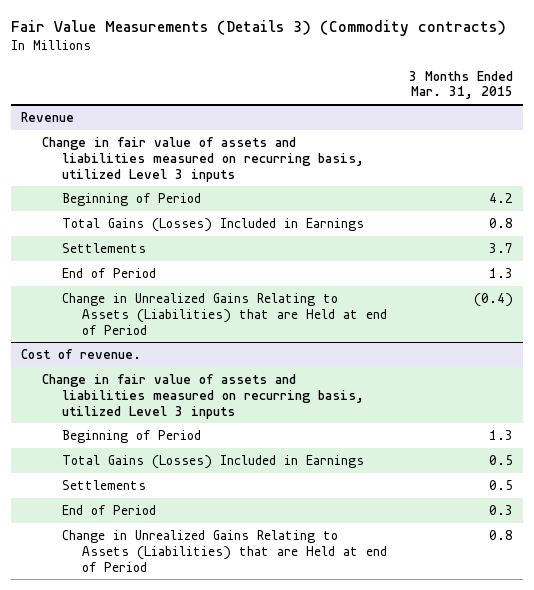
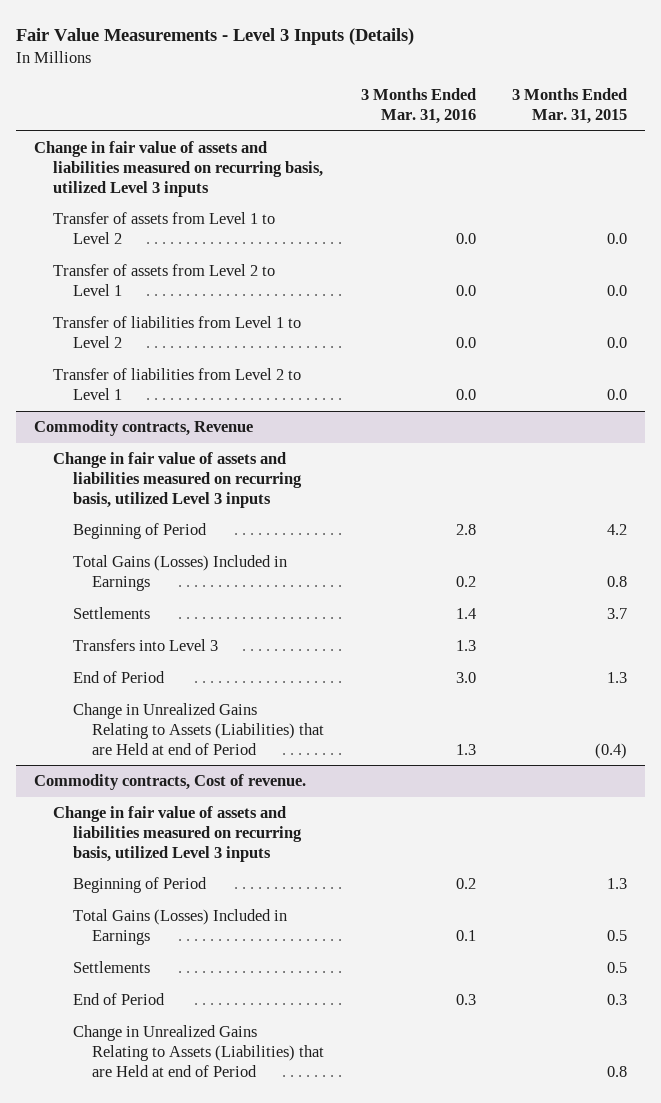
- Fair Value Measurements (Details 3) (Commodity contracts)
+ Fair Value Measurements - Level 3 Inputs (Details)
- | 3 Months Ended Mar. 31, 2015
+ | 3 Months Ended Mar. 31, 2016 | 3 Months Ended Mar. 31, 2015
- Revenue
+ Transfer of assets from Level 1 to Level 2 | 0.0 | 0.0
+ Transfer of assets from Level 2 to Level 1 | 0.0 | 0.0
+ Transfer of liabilities from Level 1 to Level 2 | 0.0 | 0.0
+ Transfer of liabilities from Level 2 to Level 1 | 0.0 | 0.0
+ Commodity contracts, Revenue
+ Change in fair value of assets and liabilities measured on recurring basis, utilized Level 3 inputs
+ Transfers into Level 3 | 1.3 |
- Cost of revenue.
+ Commodity contracts, Cost of revenue.

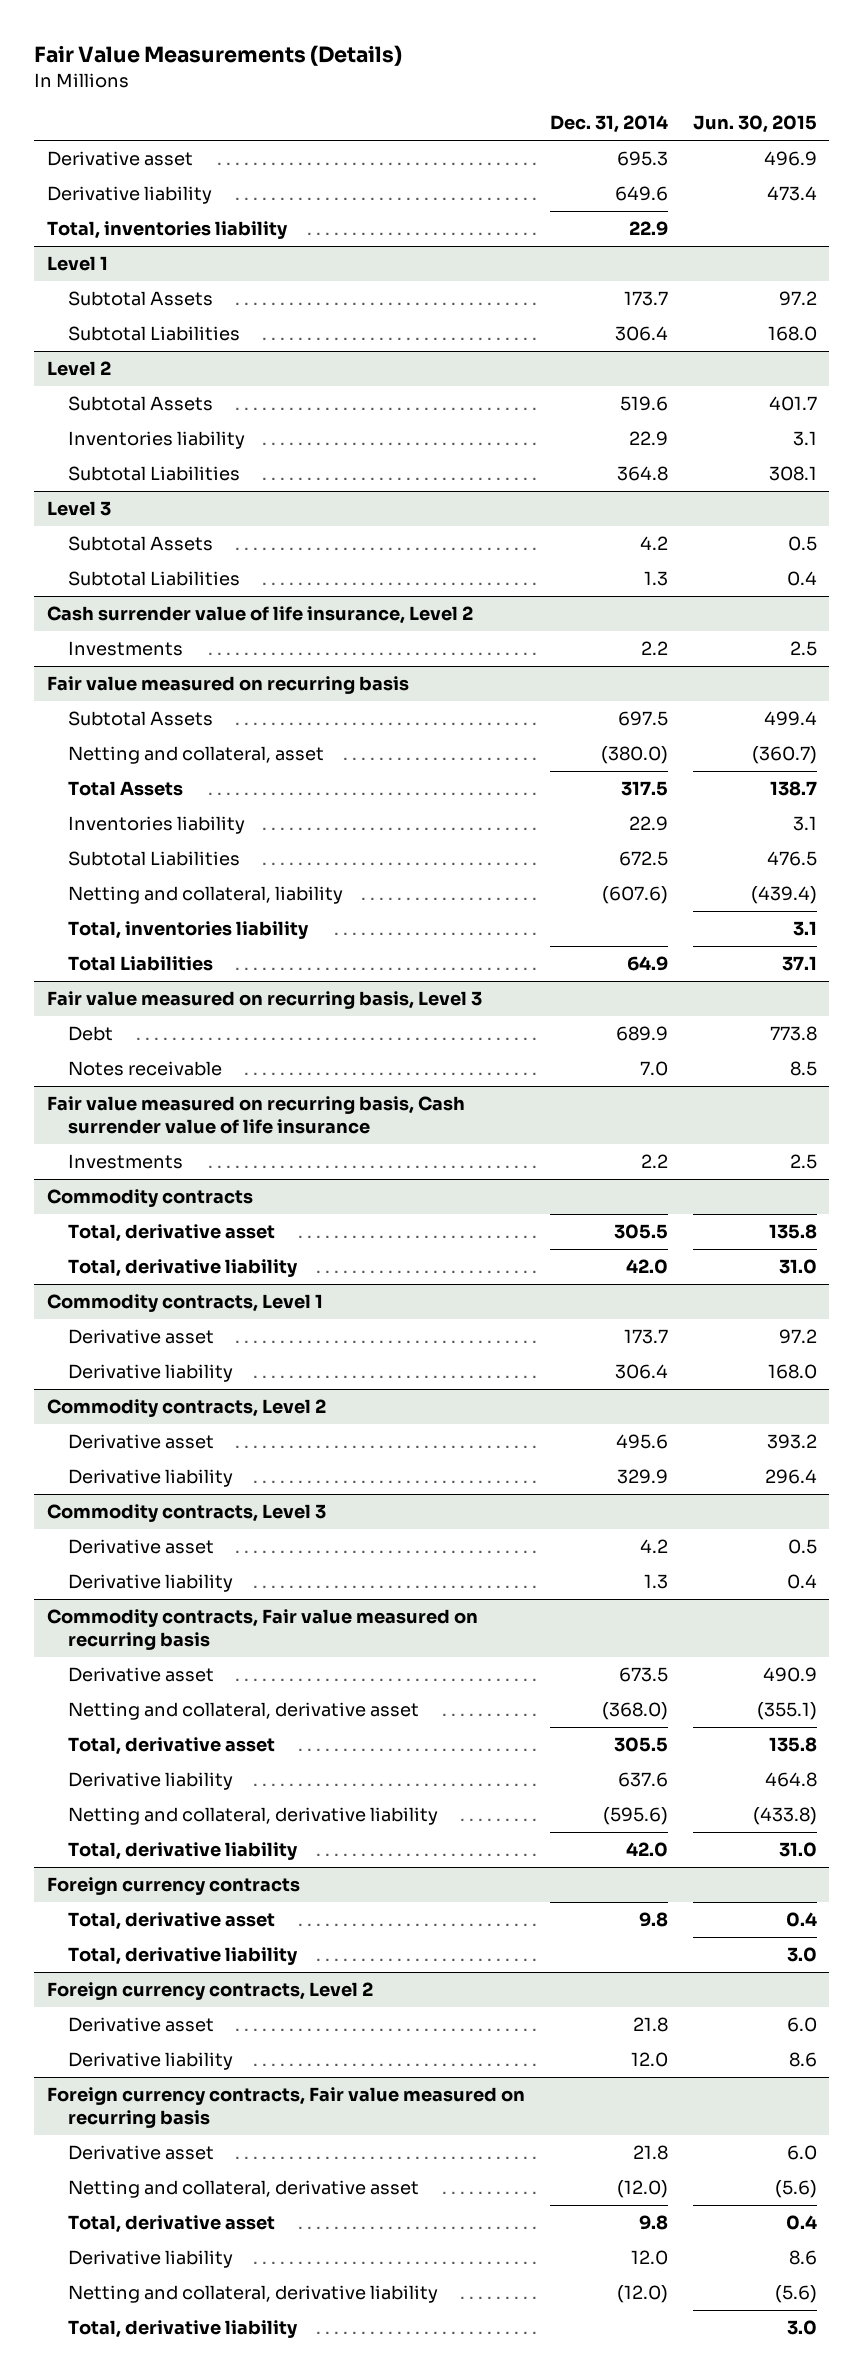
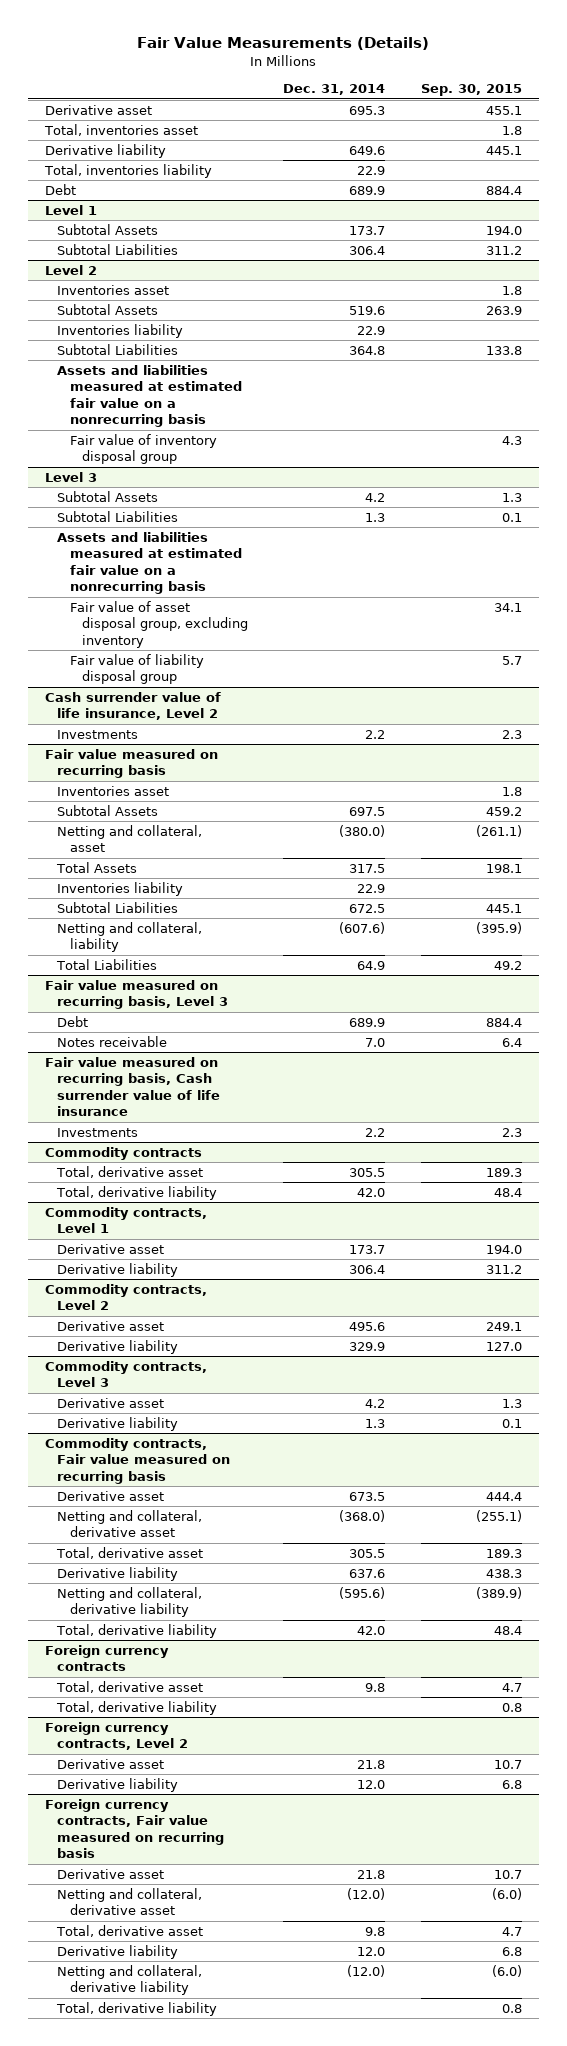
- | Dec. 31, 2014 | Jun. 30, 2015
+ | Dec. 31, 2014 | Sep. 30, 2015
+ Total, inventories asset | | 1.8
+ Debt | 689.9 | 884.4
@ Level 2
+ Inventories asset | | 1.8
+ Assets and liabilities measured at estimated fair value on a nonrecurring basis
+ Fair value of inventory disposal group | | 4.3
@ Level 3
+ Assets and liabilities measured at estimated fair value on a nonrecurring basis
+ Fair value of asset disposal group, excluding inventory | | 34.1
+ Fair value of liability disposal group | | 5.7
@ Fair value measured on recurring basis
+ Inventories asset | | 1.8
- Total, inventories liability | | 3.1

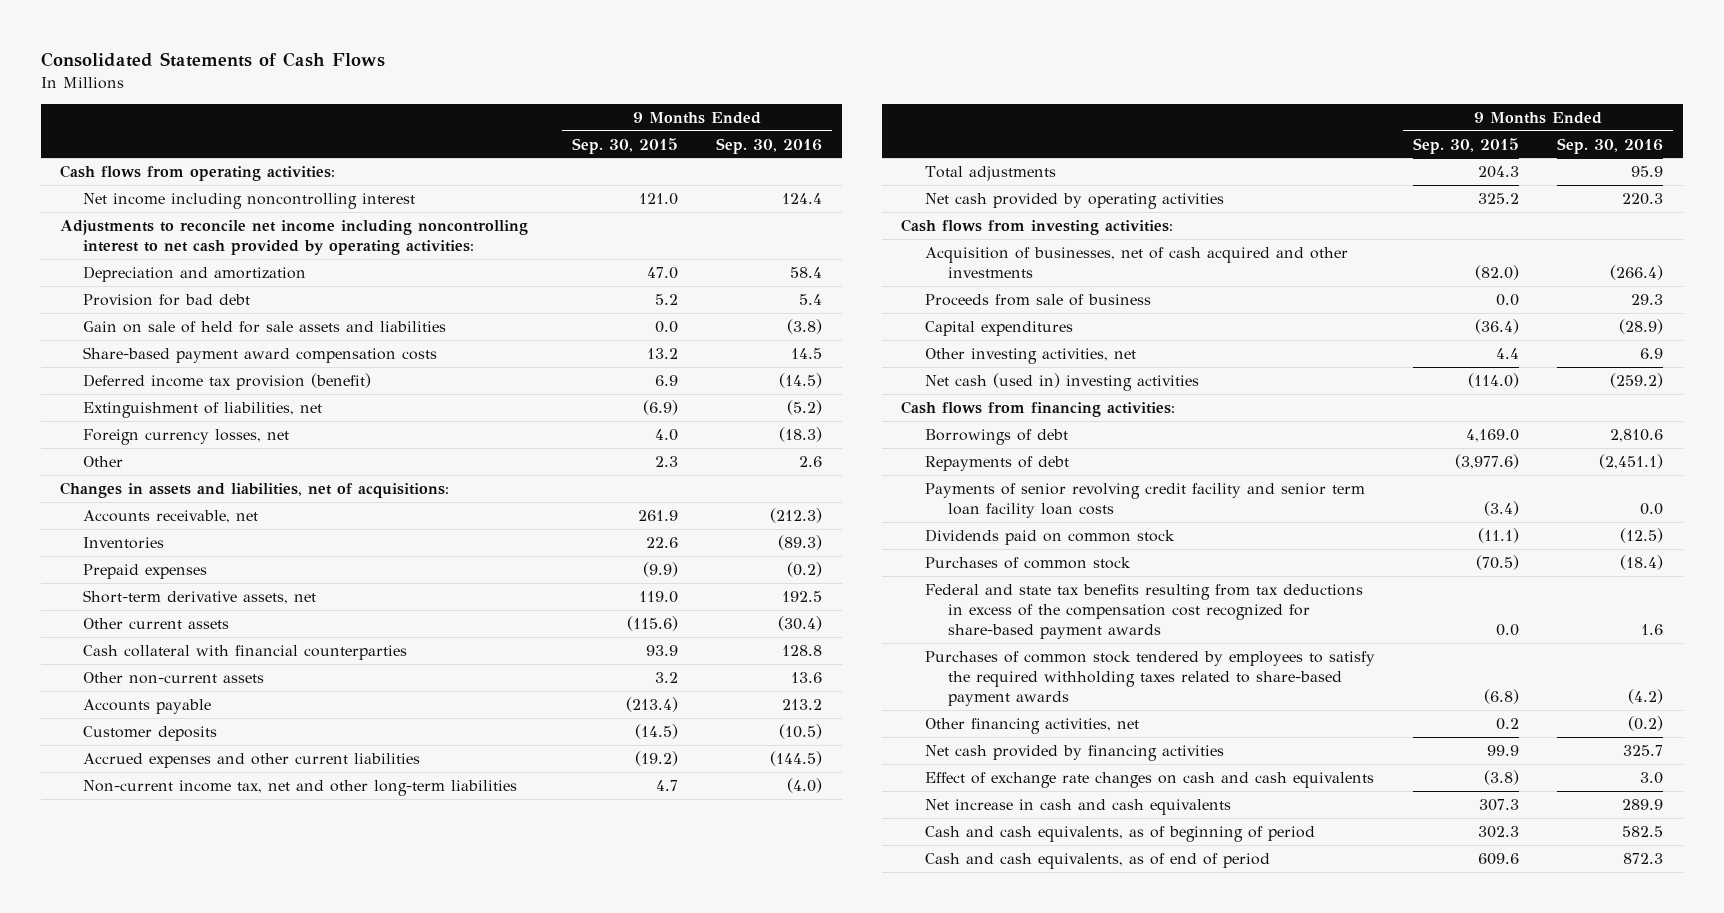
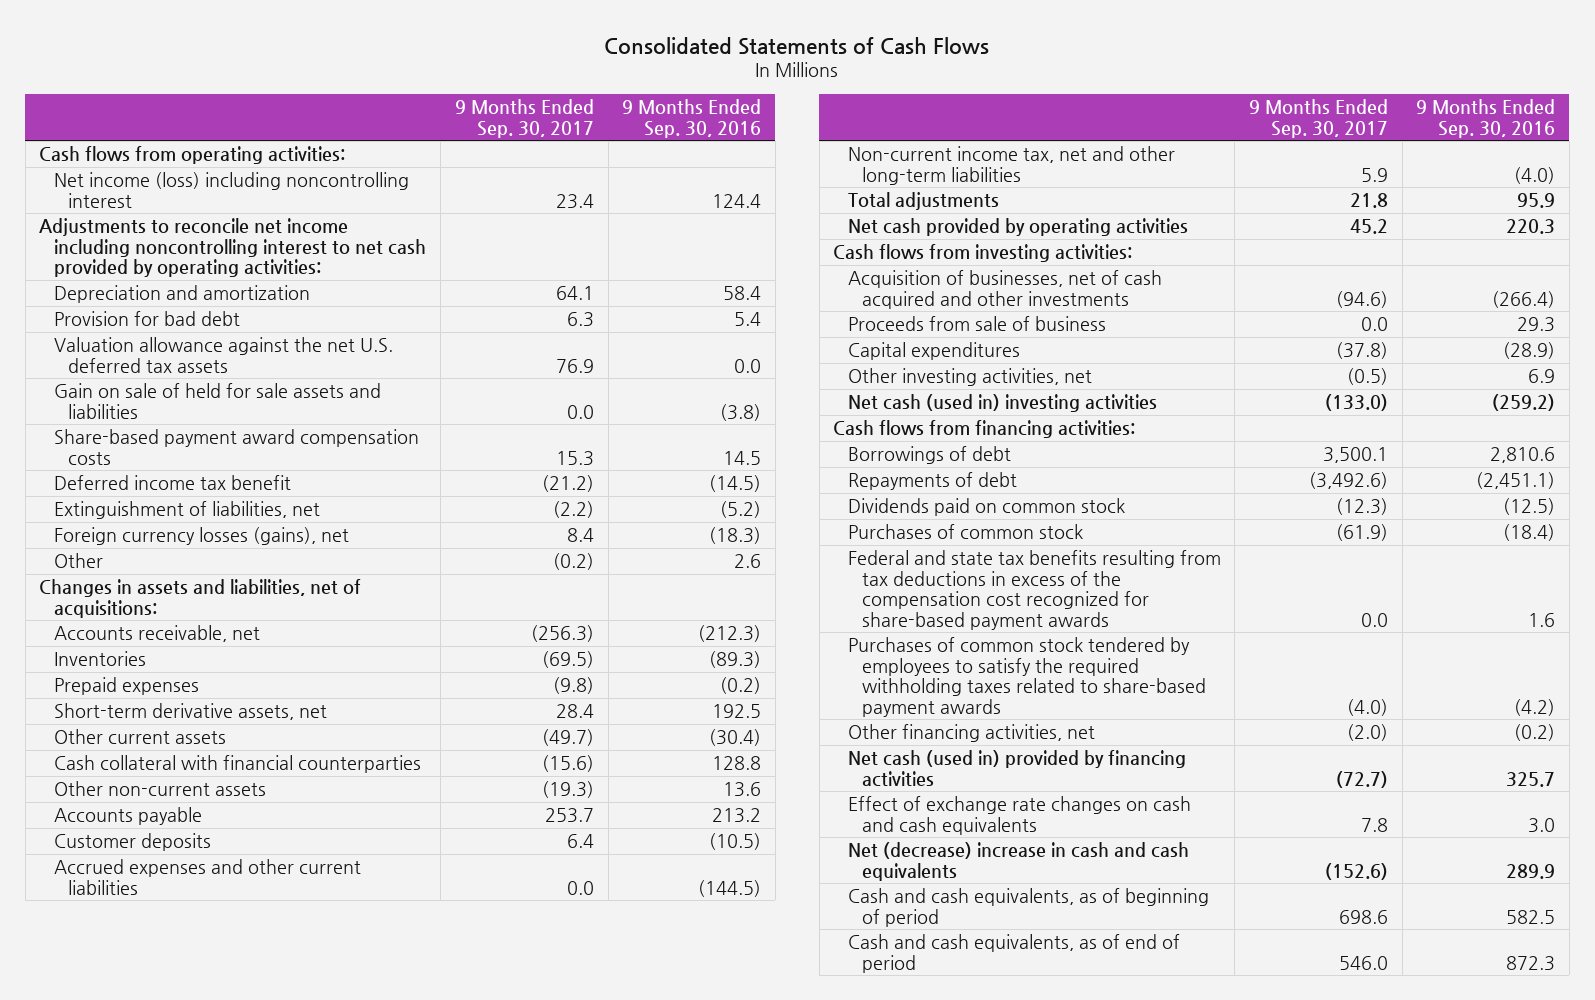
- | 9 Months Ended Sep. 30, 2015 | 9 Months Ended Sep. 30, 2016
+ | 9 Months Ended Sep. 30, 2017 | 9 Months Ended Sep. 30, 2016
- Net income including noncontrolling interest | 121.0 | 124.4
+ Net income (loss) including noncontrolling interest | 23.4 | 124.4
+ Valuation allowance against the net U.S. deferred tax assets | 76.9 | 0.0
- Deferred income tax provision (benefit) | 6.9 | (14.5)
+ Deferred income tax benefit | (21.2) | (14.5)
- Foreign currency losses, net | 4.0 | (18.3)
+ Foreign currency losses (gains), net | 8.4 | (18.3)
- Payments of senior revolving credit facility and senior term loan facility loan costs | (3.4) | 0.0
- Net cash provided by financing activities | 99.9 | 325.7
+ Net cash (used in) provided by financing activities | (72.7) | 325.7
- Net increase in cash and cash equivalents | 307.3 | 289.9
+ Net (decrease) increase in cash and cash equivalents | (152.6) | 289.9

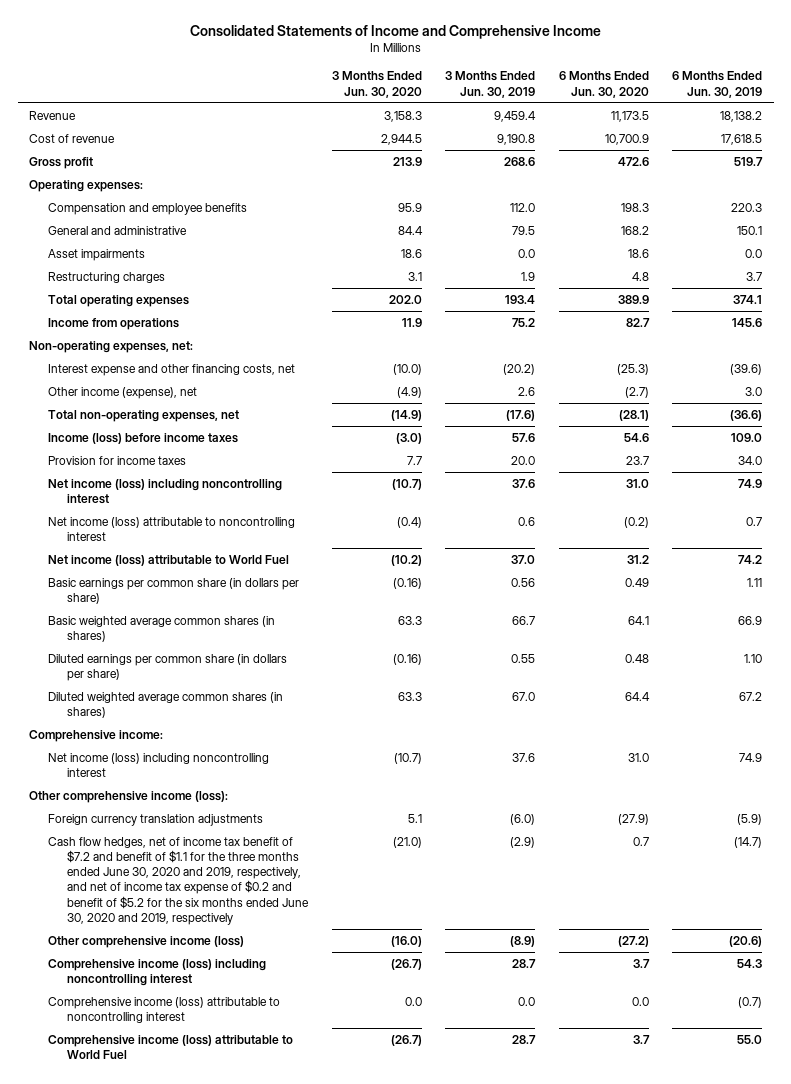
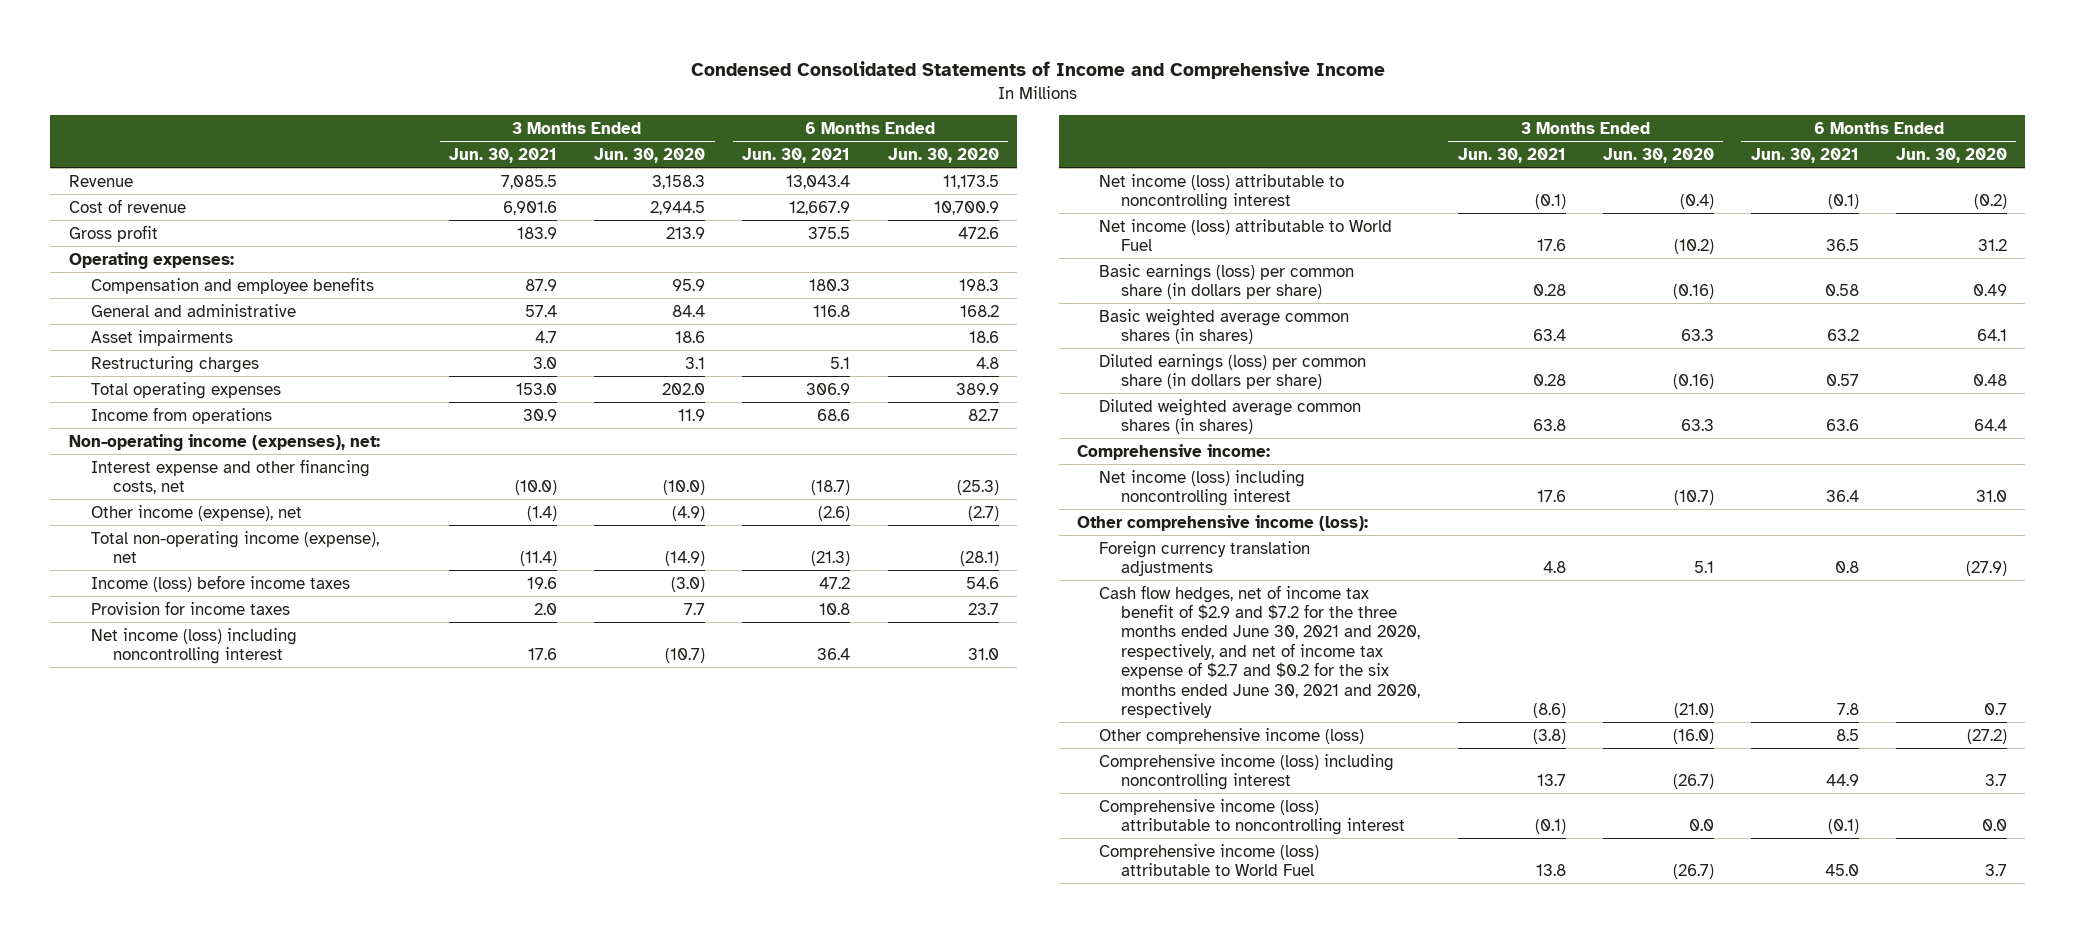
- Consolidated Statements of Income and Comprehensive Income
+ Condensed Consolidated Statements of Income and Comprehensive Income
- | 3 Months Ended Jun. 30, 2020 | 3 Months Ended Jun. 30, 2019 | 6 Months Ended Jun. 30, 2020 | 6 Months Ended Jun. 30, 2019
+ | 3 Months Ended Jun. 30, 2021 | 3 Months Ended Jun. 30, 2020 | 6 Months Ended Jun. 30, 2021 | 6 Months Ended Jun. 30, 2020
- Non-operating expenses, net:
+ Non-operating income (expenses), net:
- Total non-operating expenses, net | (14.9) | (17.6) | (28.1) | (36.6)
+ Total non-operating income (expense), net | (11.4) | (14.9) | (21.3) | (28.1)
- Basic earnings per common share (in dollars per share) | (0.16) | 0.56 | 0.49 | 1.11
+ Basic earnings (loss) per common share (in dollars per share) | 0.28 | (0.16) | 0.58 | 0.49
- Diluted earnings per common share (in dollars per share) | (0.16) | 0.55 | 0.48 | 1.10
+ Diluted earnings (loss) per common share (in dollars per share) | 0.28 | (0.16) | 0.57 | 0.48
- Cash flow hedges, net of income tax benefit of $7.2 and benefit of $1.1 for the three months ended June 30, 2020 and 2019, respectively, and net of income tax expense of $0.2 and benefit of $5.2 for the six months ended June 30, 2020 and 2019, respectively | (21.0) | (2.9) | 0.7 | (14.7)
+ Cash flow hedges, net of income tax benefit of $2.9 and $7.2 for the three months ended June 30, 2021 and 2020, respectively, and net of income tax expense of $2.7 and $0.2 for the six months ended June 30, 2021 and 2020, respectively | (8.6) | (21.0) | 7.8 | 0.7

